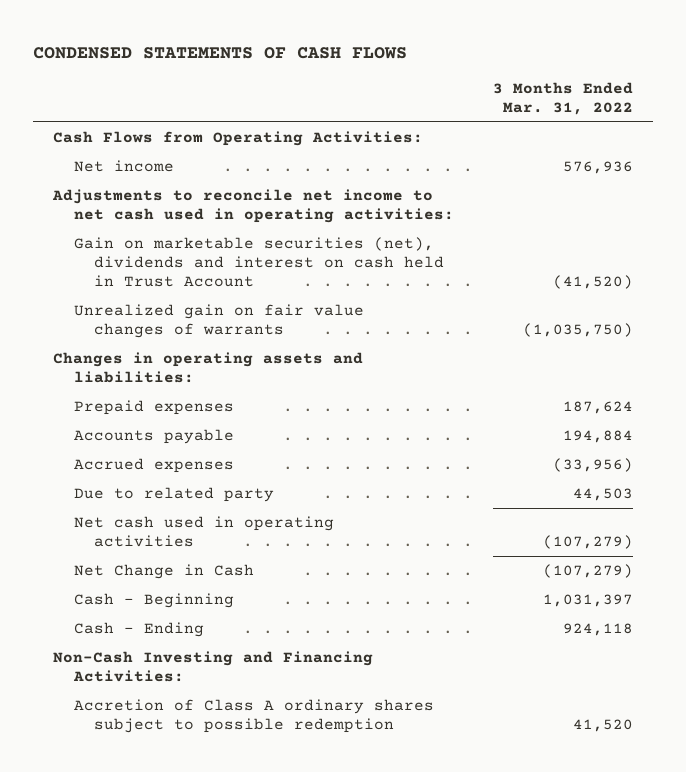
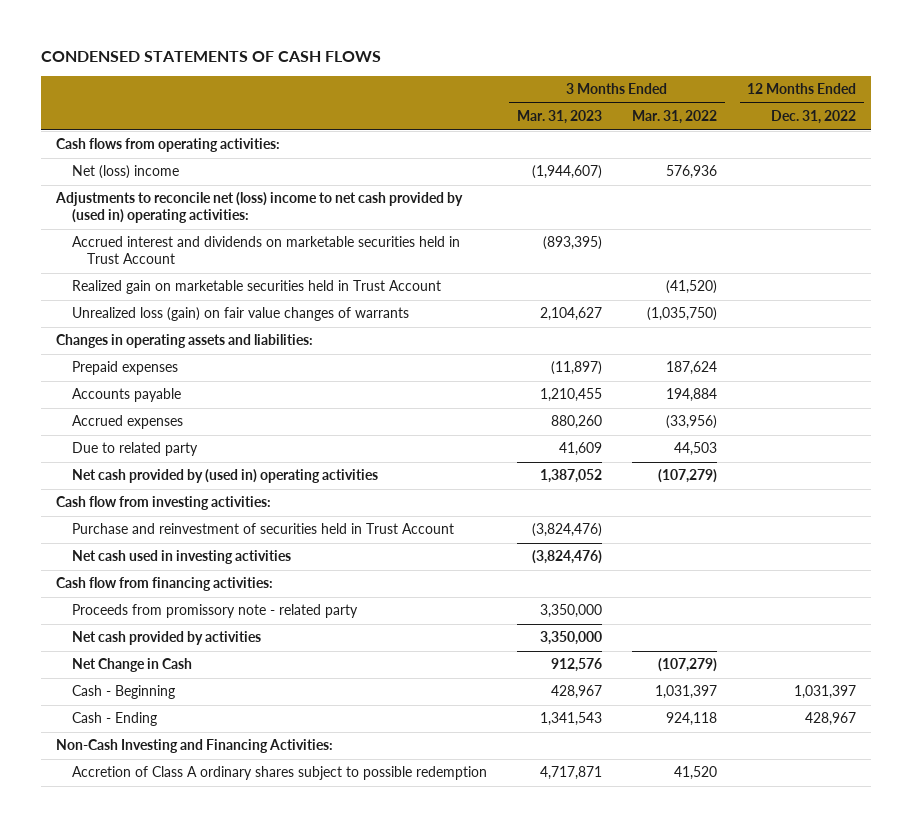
- | 3 Months Ended Mar. 31, 2022
+ | 3 Months Ended Mar. 31, 2023 | 3 Months Ended Mar. 31, 2022 | 12 Months Ended Dec. 31, 2022
- Cash Flows from Operating Activities:
- Net income | 576,936
- Adjustments to reconcile net income to net cash used in operating activities:
- Gain on marketable securities (net), dividends and interest on cash held in Trust Account | (41,520)
- Unrealized gain on fair value changes of warrants | (1,035,750)
+ Cash flows from operating activities:
+ Net (loss) income | (1,944,607) | 576,936 |
+ Adjustments to reconcile net (loss) income to net cash provided by (used in) operating activities:
+ Accrued interest and dividends on marketable securities held in Trust Account | (893,395) | |
+ Realized gain on marketable securities held in Trust Account | | (41,520) |
+ Unrealized loss (gain) on fair value changes of warrants | 2,104,627 | (1,035,750) |
- Net cash used in operating activities | (107,279)
+ Net cash provided by (used in) operating activities | 1,387,052 | (107,279) |
+ Cash flow from investing activities:
+ Purchase and reinvestment of securities held in Trust Account | (3,824,476) | |
+ Net cash used in investing activities | (3,824,476) | |
+ Cash flow from financing activities:
+ Proceeds from promissory note - related party | 3,350,000 | |
+ Net cash provided by activities | 3,350,000 | |

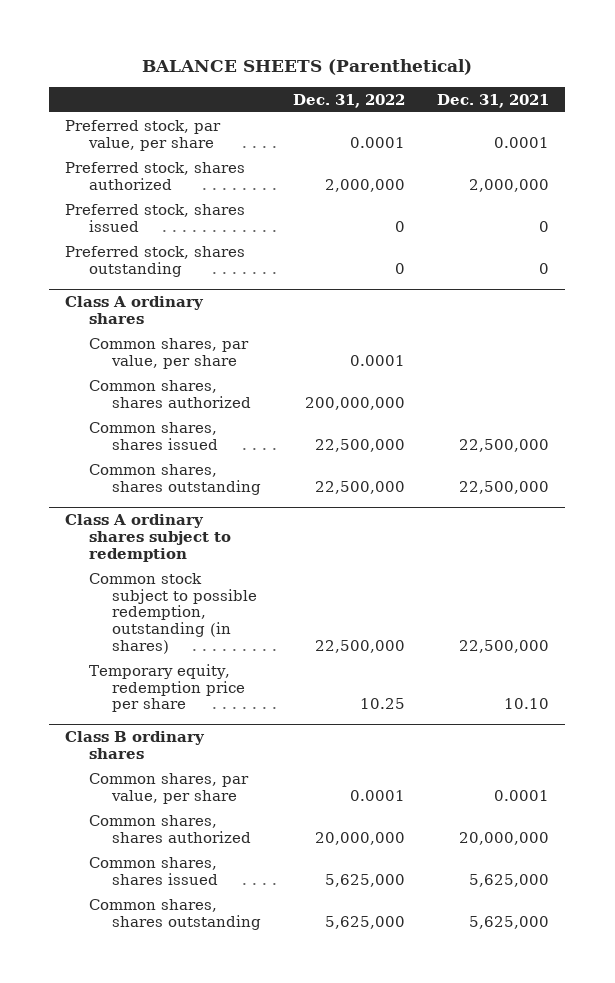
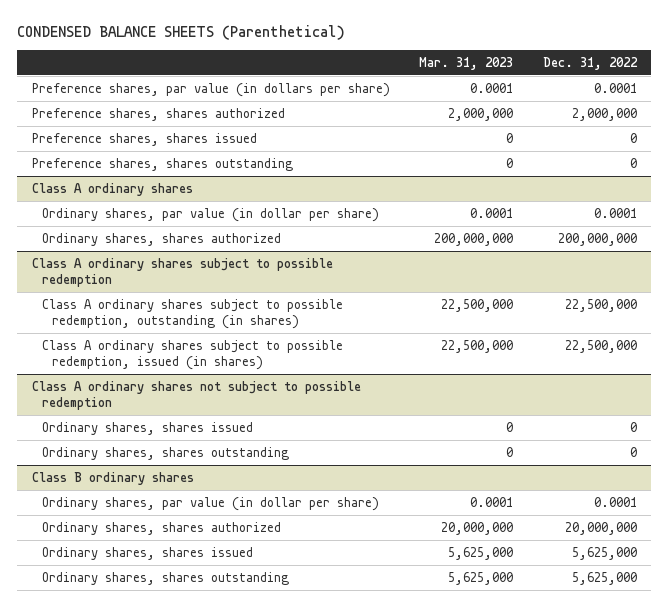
- BALANCE SHEETS (Parenthetical)
+ CONDENSED BALANCE SHEETS (Parenthetical)
- | Dec. 31, 2022 | Dec. 31, 2021
+ | Mar. 31, 2023 | Dec. 31, 2022
- Preferred stock, par value, per share | 0.0001 | 0.0001
- Preferred stock, shares authorized | 2,000,000 | 2,000,000
- Preferred stock, shares issued | 0 | 0
- Preferred stock, shares outstanding | 0 | 0
+ Preference shares, par value (in dollars per share) | 0.0001 | 0.0001
+ Preference shares, shares authorized | 2,000,000 | 2,000,000
+ Preference shares, shares issued | 0 | 0
+ Preference shares, shares outstanding | 0 | 0
@ Class A ordinary shares
- Common shares, par value, per share | 0.0001 |
- Common shares, shares authorized | 200,000,000 |
- Common shares, shares issued | 22,500,000 | 22,500,000
- Common shares, shares outstanding | 22,500,000 | 22,500,000
- Class A ordinary shares subject to redemption
- Common stock subject to possible redemption, outstanding (in shares) | 22,500,000 | 22,500,000
- Temporary equity, redemption price per share | 10.25 | 10.10
@ Class A ordinary shares
+ Ordinary shares, par value (in dollar per share) | 0.0001 | 0.0001
+ Ordinary shares, shares authorized | 200,000,000 | 200,000,000
+ Class A ordinary shares subject to possible redemption
+ Class A ordinary shares subject to possible redemption, outstanding (in shares) | 22,500,000 | 22,500,000
+ Class A ordinary shares subject to possible redemption, issued (in shares) | 22,500,000 | 22,500,000
+ Class A ordinary shares not subject to possible redemption
+ Ordinary shares, shares issued | 0 | 0
+ Ordinary shares, shares outstanding | 0 | 0
@ Class B ordinary shares
- Common shares, par value, per share | 0.0001 | 0.0001
- Common shares, shares authorized | 20,000,000 | 20,000,000
- Common shares, shares issued | 5,625,000 | 5,625,000
- Common shares, shares outstanding | 5,625,000 | 5,625,000
+ Ordinary shares, par value (in dollar per share) | 0.0001 | 0.0001
+ Ordinary shares, shares authorized | 20,000,000 | 20,000,000
+ Ordinary shares, shares issued | 5,625,000 | 5,625,000
+ Ordinary shares, shares outstanding | 5,625,000 | 5,625,000

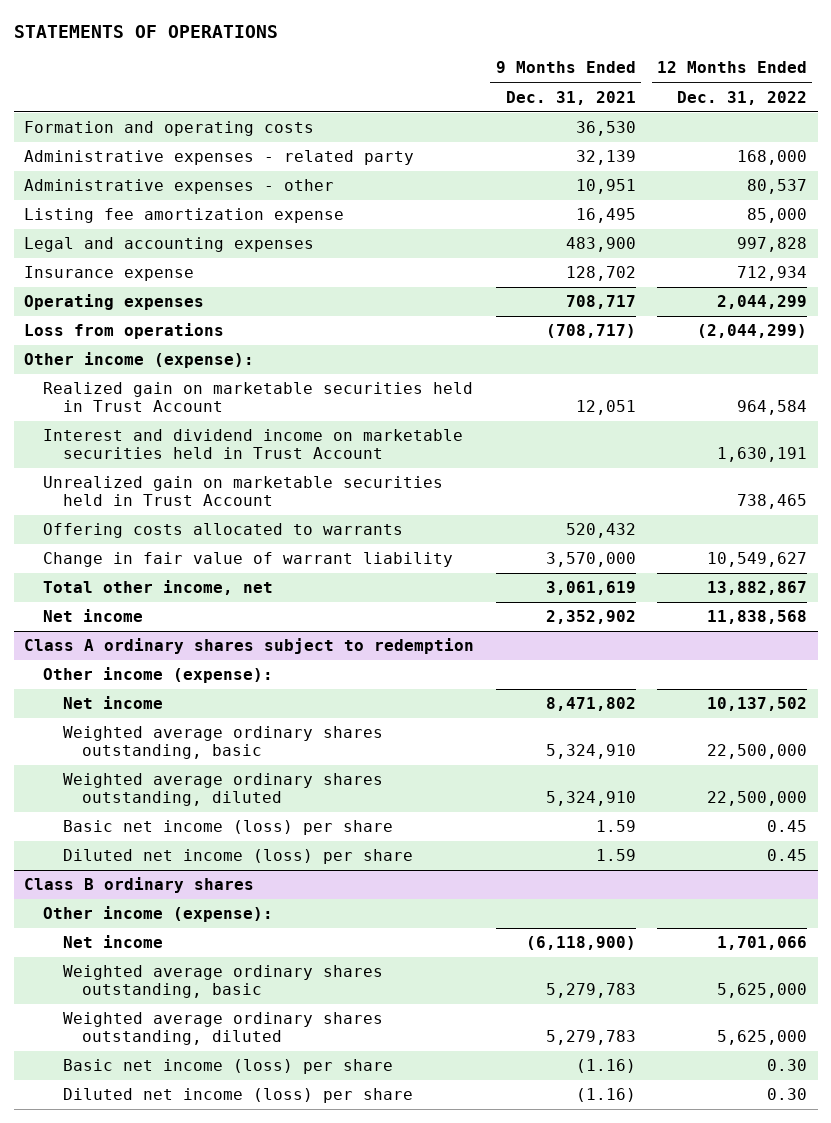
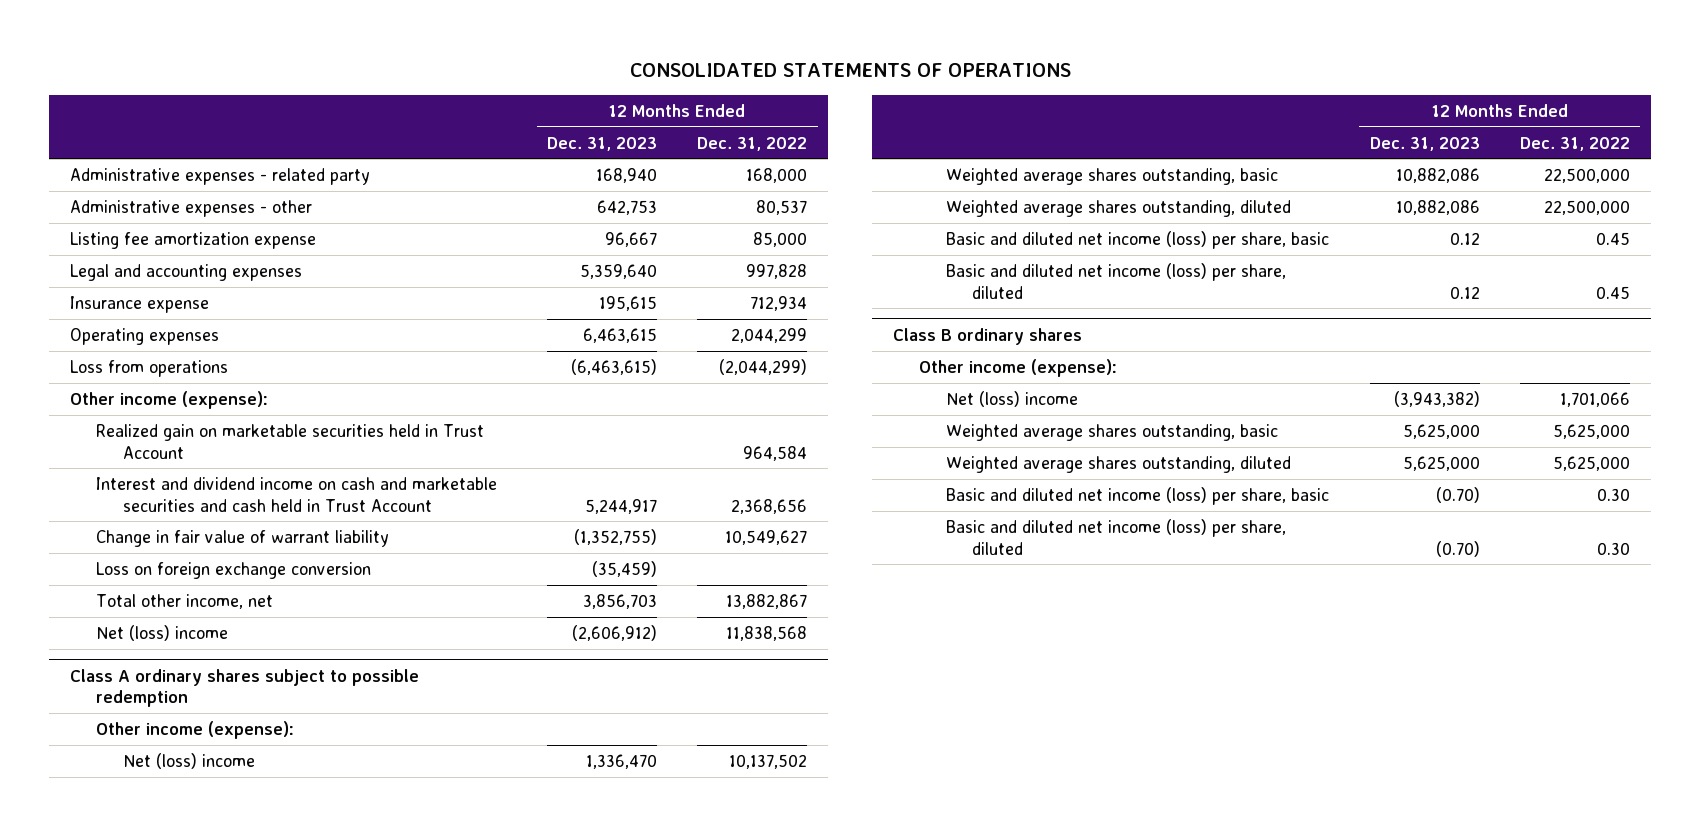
- STATEMENTS OF OPERATIONS
+ CONSOLIDATED STATEMENTS OF OPERATIONS
- | 9 Months Ended Dec. 31, 2021 | 12 Months Ended Dec. 31, 2022
+ | 12 Months Ended Dec. 31, 2023 | 12 Months Ended Dec. 31, 2022
- Formation and operating costs | 36,530 |
- Interest and dividend income on marketable securities held in Trust Account | | 1,630,191
- Unrealized gain on marketable securities held in Trust Account | | 738,465
- Offering costs allocated to warrants | 520,432 |
+ Interest and dividend income on cash and marketable securities and cash held in Trust Account | 5,244,917 | 2,368,656
+ Loss on foreign exchange conversion | (35,459) |
- Net income | 2,352,902 | 11,838,568
- Class A ordinary shares subject to redemption
+ Net (loss) income | (2,606,912) | 11,838,568
+ Class A ordinary shares subject to possible redemption
- Net income | 8,471,802 | 10,137,502
- Weighted average ordinary shares outstanding, basic | 5,324,910 | 22,500,000
- Weighted average ordinary shares outstanding, diluted | 5,324,910 | 22,500,000
- Basic net income (loss) per share | 1.59 | 0.45
- Diluted net income (loss) per share | 1.59 | 0.45
+ Net (loss) income | 1,336,470 | 10,137,502
+ Weighted average shares outstanding, basic | 10,882,086 | 22,500,000
+ Weighted average shares outstanding, diluted | 10,882,086 | 22,500,000
+ Basic and diluted net income (loss) per share, basic | 0.12 | 0.45
+ Basic and diluted net income (loss) per share, diluted | 0.12 | 0.45
@ Class B ordinary shares
- Net income | (6,118,900) | 1,701,066
- Weighted average ordinary shares outstanding, basic | 5,279,783 | 5,625,000
- Weighted average ordinary shares outstanding, diluted | 5,279,783 | 5,625,000
- Basic net income (loss) per share | (1.16) | 0.30
- Diluted net income (loss) per share | (1.16) | 0.30
+ Net (loss) income | (3,943,382) | 1,701,066
+ Weighted average shares outstanding, basic | 5,625,000 | 5,625,000
+ Weighted average shares outstanding, diluted | 5,625,000 | 5,625,000
+ Basic and diluted net income (loss) per share, basic | (0.70) | 0.30
+ Basic and diluted net income (loss) per share, diluted | (0.70) | 0.30

